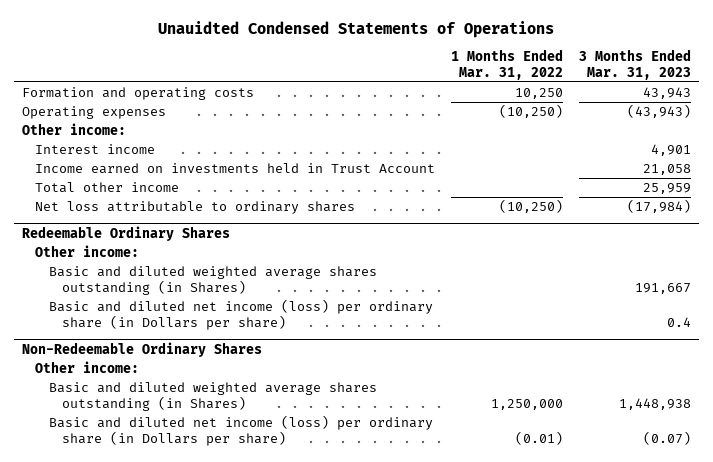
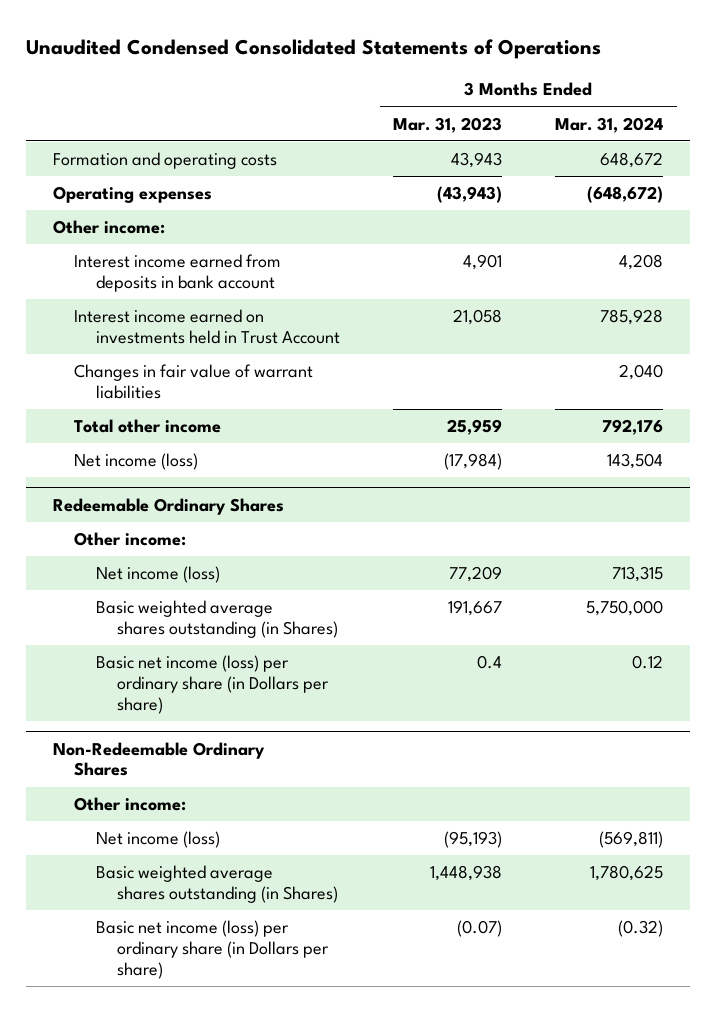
- Unauidted Condensed Statements of Operations
+ Unaudited Condensed Consolidated Statements of Operations
- | 1 Months Ended Mar. 31, 2022 | 3 Months Ended Mar. 31, 2023
+ | 3 Months Ended Mar. 31, 2023 | 3 Months Ended Mar. 31, 2024
- Interest income | | 4,901
- Income earned on investments held in Trust Account | | 21,058
+ Interest income earned from deposits in bank account | 4,901 | 4,208
+ Interest income earned on investments held in Trust Account | 21,058 | 785,928
+ Changes in fair value of warrant liabilities | | 2,040
- Net loss attributable to ordinary shares | (10,250) | (17,984)
+ Net income (loss) | (17,984) | 143,504
@ Redeemable Ordinary Shares
- Basic and diluted weighted average shares outstanding (in Shares) | | 191,667
- Basic and diluted net income (loss) per ordinary share (in Dollars per share) | | 0.4
+ Net income (loss) | 77,209 | 713,315
+ Basic weighted average shares outstanding (in Shares) | 191,667 | 5,750,000
+ Basic net income (loss) per ordinary share (in Dollars per share) | 0.4 | 0.12
@ Non-Redeemable Ordinary Shares
- Basic and diluted weighted average shares outstanding (in Shares) | 1,250,000 | 1,448,938
- Basic and diluted net income (loss) per ordinary share (in Dollars per share) | (0.01) | (0.07)
+ Net income (loss) | (95,193) | (569,811)
+ Basic weighted average shares outstanding (in Shares) | 1,448,938 | 1,780,625
+ Basic net income (loss) per ordinary share (in Dollars per share) | (0.07) | (0.32)

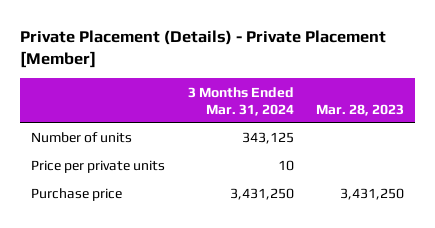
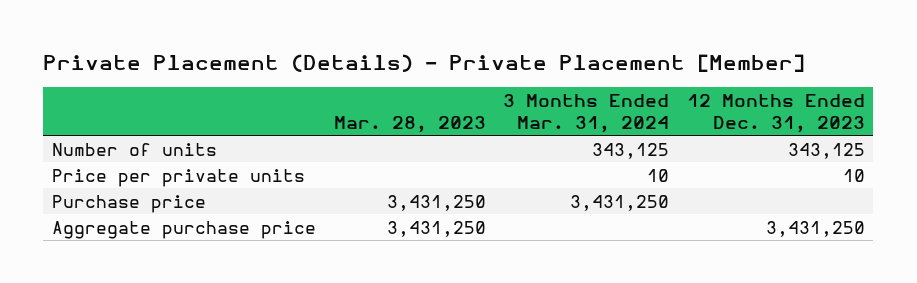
- | 3 Months Ended Mar. 31, 2024 | Mar. 28, 2023
+ | Mar. 28, 2023 | 3 Months Ended Mar. 31, 2024 | 12 Months Ended Dec. 31, 2023
+ Aggregate purchase price | 3,431,250 | | 3,431,250

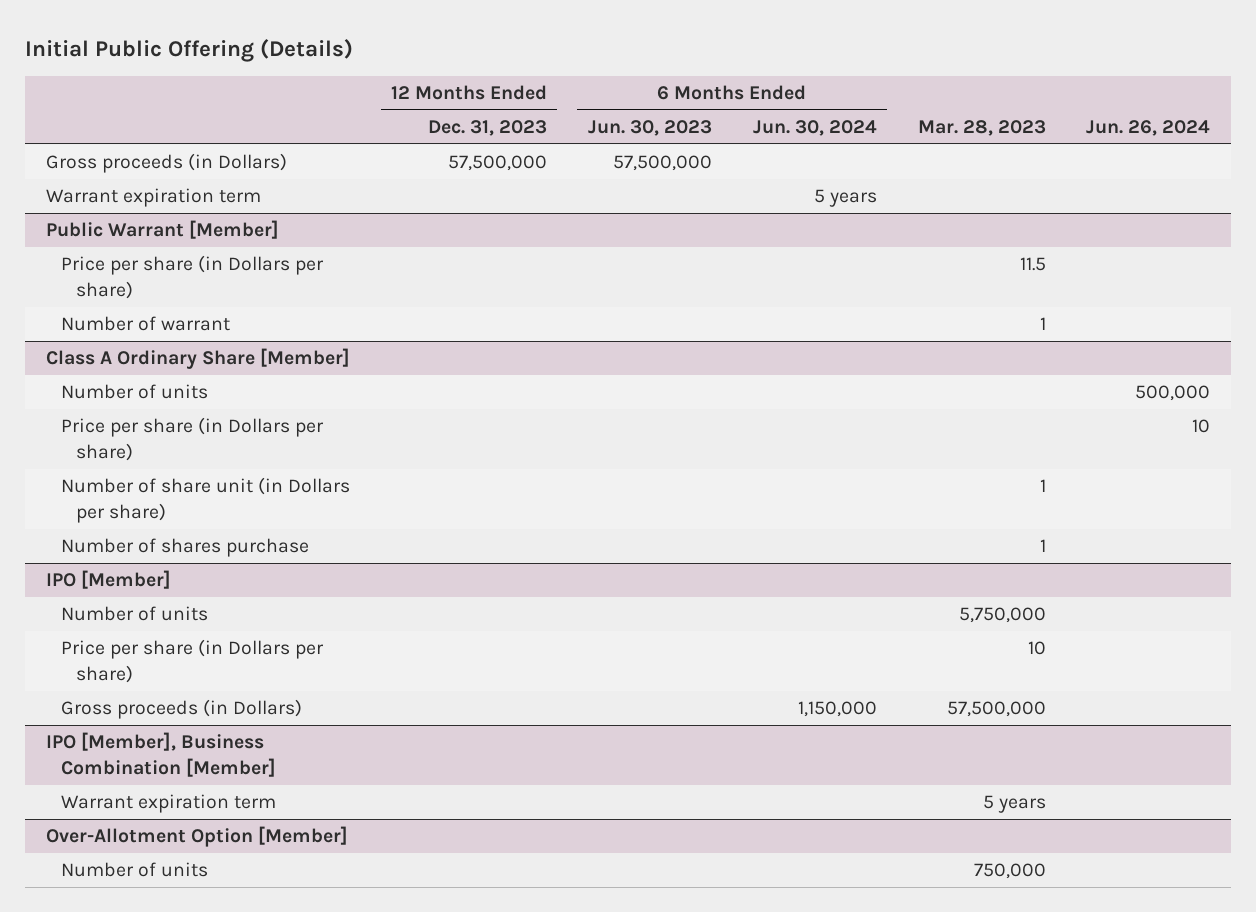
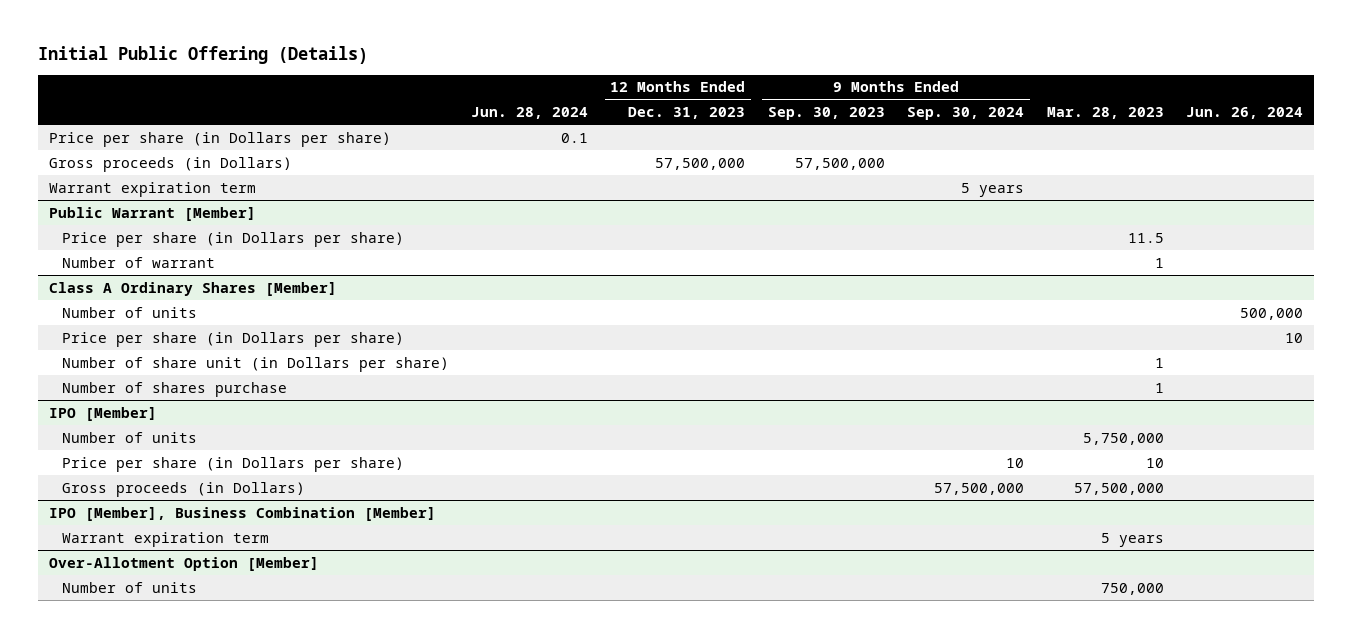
- | 12 Months Ended Dec. 31, 2023 | 6 Months Ended Jun. 30, 2023 | 6 Months Ended Jun. 30, 2024 | Mar. 28, 2023 | Jun. 26, 2024
+ | Jun. 28, 2024 | 12 Months Ended Dec. 31, 2023 | 9 Months Ended Sep. 30, 2023 | 9 Months Ended Sep. 30, 2024 | Mar. 28, 2023 | Jun. 26, 2024
+ Price per share (in Dollars per share) | 0.1 | | | | |
- Class A Ordinary Share [Member]
+ Class A Ordinary Shares [Member]

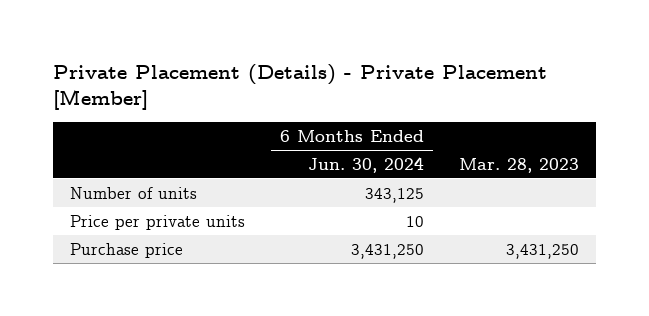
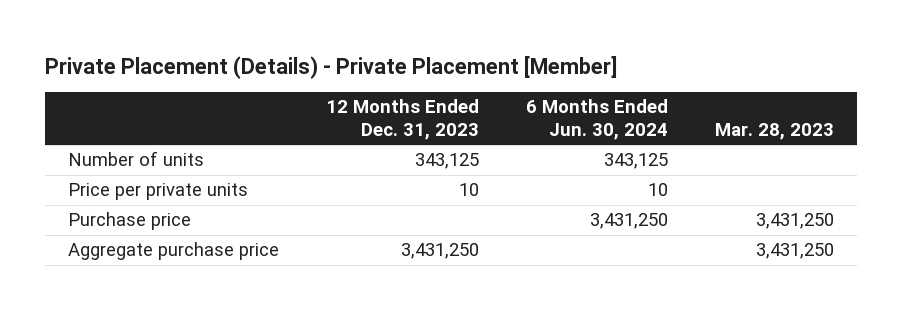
- | 6 Months Ended Jun. 30, 2024 | Mar. 28, 2023
+ | 12 Months Ended Dec. 31, 2023 | 6 Months Ended Jun. 30, 2024 | Mar. 28, 2023
+ Aggregate purchase price | 3,431,250 | | 3,431,250

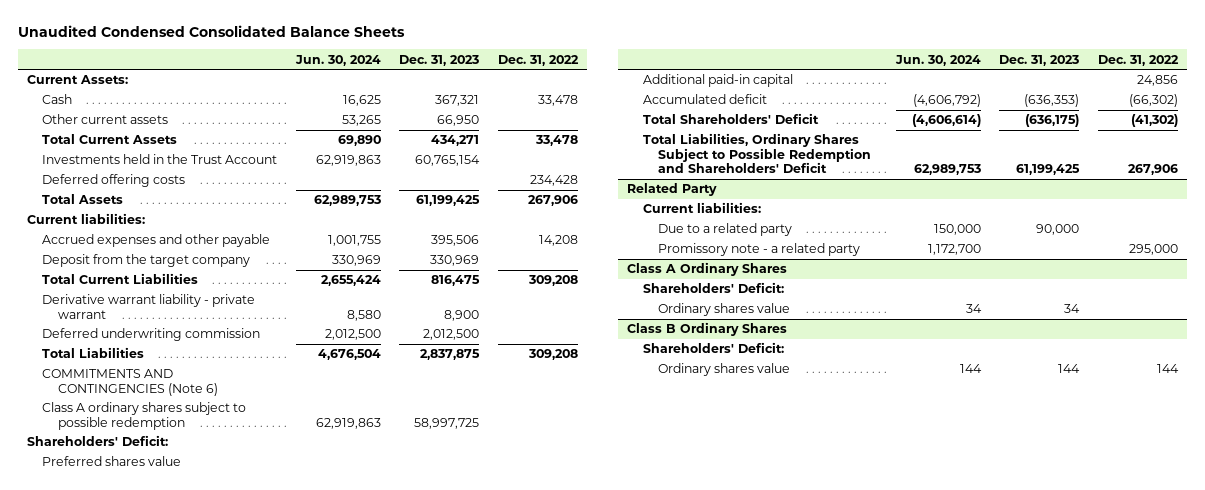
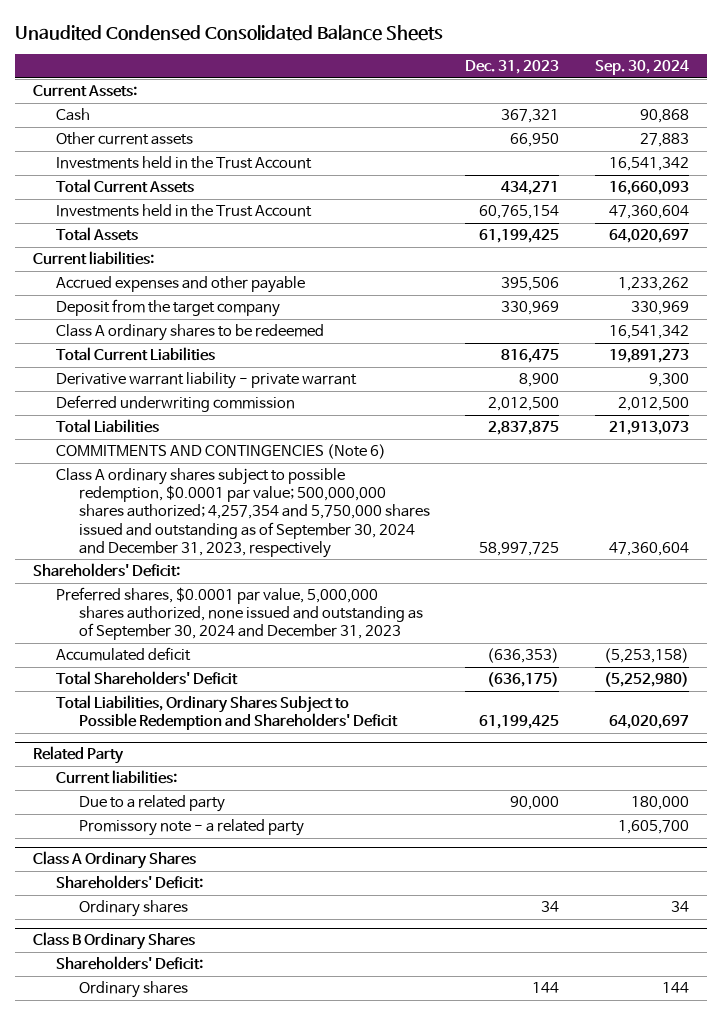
- | Jun. 30, 2024 | Dec. 31, 2023 | Dec. 31, 2022
+ | Dec. 31, 2023 | Sep. 30, 2024
+ Investments held in the Trust Account | | 16,541,342
- Deferred offering costs | | | 234,428
+ Class A ordinary shares to be redeemed | | 16,541,342
- Class A ordinary shares subject to possible redemption | 62,919,863 | 58,997,725 |
+ Class A ordinary shares subject to possible redemption, $0.0001 par value; 500,000,000 shares authorized; 4,257,354 and 5,750,000 shares issued and outstanding as of September 30, 2024 and December 31, 2023, respectively | 58,997,725 | 47,360,604
- Preferred shares value
- Additional paid-in capital | | | 24,856
+ Preferred shares, $0.0001 par value, 5,000,000 shares authorized, none issued and outstanding as of September 30, 2024 and December 31, 2023
@ Class A Ordinary Shares
- Ordinary shares value | 34 | 34 |
+ Ordinary shares | 34 | 34
@ Class B Ordinary Shares
- Ordinary shares value | 144 | 144 | 144
+ Ordinary shares | 144 | 144

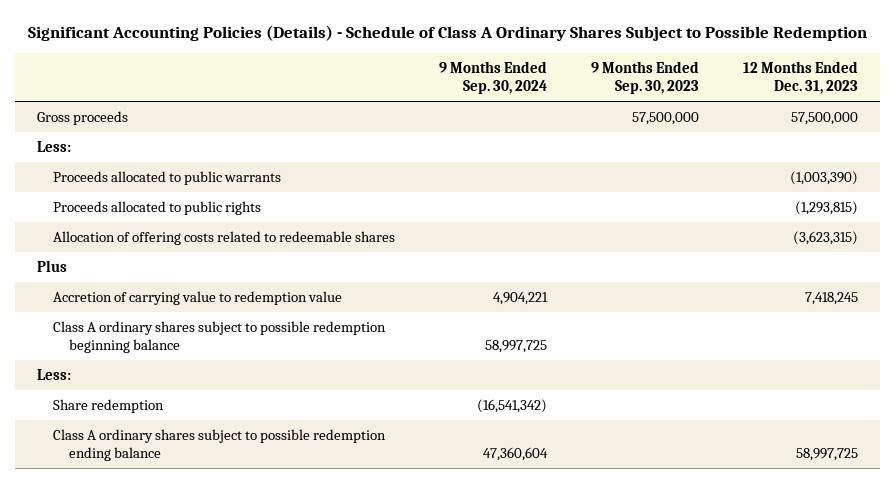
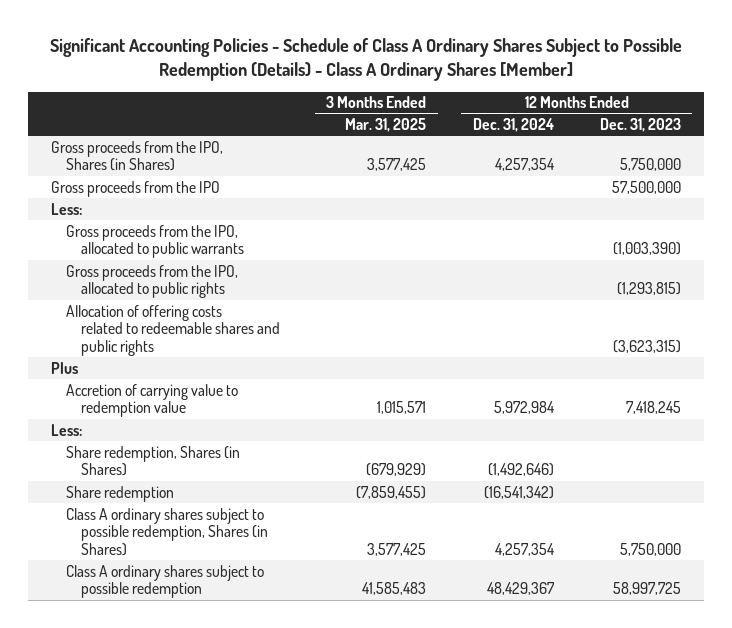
- Significant Accounting Policies (Details) - Schedule of Class A Ordinary Shares Subject to Possible Redemption
+ Significant Accounting Policies - Schedule of Class A Ordinary Shares Subject to Possible Redemption (Details) - Class A Ordinary Shares [Member]
- | 9 Months Ended Sep. 30, 2024 | 9 Months Ended Sep. 30, 2023 | 12 Months Ended Dec. 31, 2023
+ | 3 Months Ended Mar. 31, 2025 | 12 Months Ended Dec. 31, 2024 | 12 Months Ended Dec. 31, 2023
- Gross proceeds | | 57,500,000 | 57,500,000
+ Gross proceeds from the IPO, Shares (in Shares) | 3,577,425 | 4,257,354 | 5,750,000
+ Gross proceeds from the IPO | | | 57,500,000
- Proceeds allocated to public warrants | | | (1,003,390)
- Proceeds allocated to public rights | | | (1,293,815)
- Allocation of offering costs related to redeemable shares | | | (3,623,315)
+ Gross proceeds from the IPO, allocated to public warrants | | | (1,003,390)
+ Gross proceeds from the IPO, allocated to public rights | | | (1,293,815)
+ Allocation of offering costs related to redeemable shares and public rights | | | (3,623,315)
- Class A ordinary shares subject to possible redemption beginning balance | 58,997,725 | |
+ Share redemption, Shares (in Shares) | (679,929) | (1,492,646) |
- Class A ordinary shares subject to possible redemption ending balance | 47,360,604 | | 58,997,725
+ Class A ordinary shares subject to possible redemption, Shares (in Shares) | 3,577,425 | 4,257,354 | 5,750,000
+ Class A ordinary shares subject to possible redemption | 41,585,483 | 48,429,367 | 58,997,725

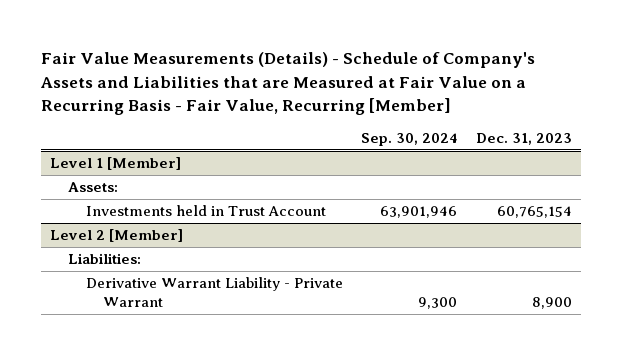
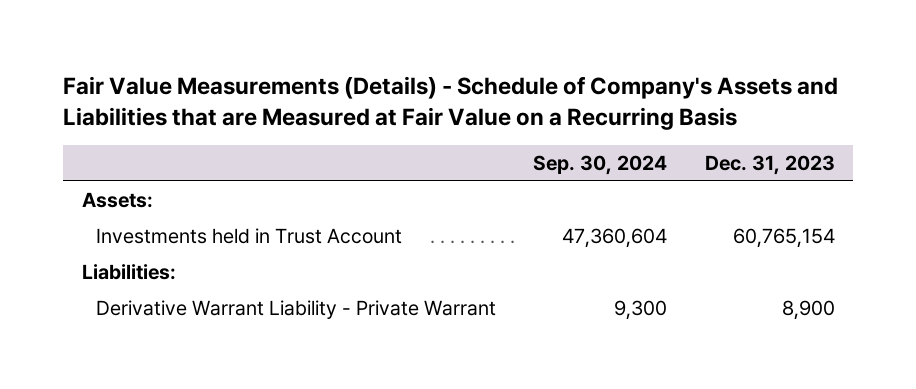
- Fair Value Measurements (Details) - Schedule of Company's Assets and Liabilities that are Measured at Fair Value on a Recurring Basis - Fair Value, Recurring [Member]
+ Fair Value Measurements (Details) - Schedule of Company's Assets and Liabilities that are Measured at Fair Value on a Recurring Basis
- Level 1 [Member]
- Investments held in Trust Account | 63,901,946 | 60,765,154
- Level 2 [Member]
+ Investments held in Trust Account | 47,360,604 | 60,765,154

